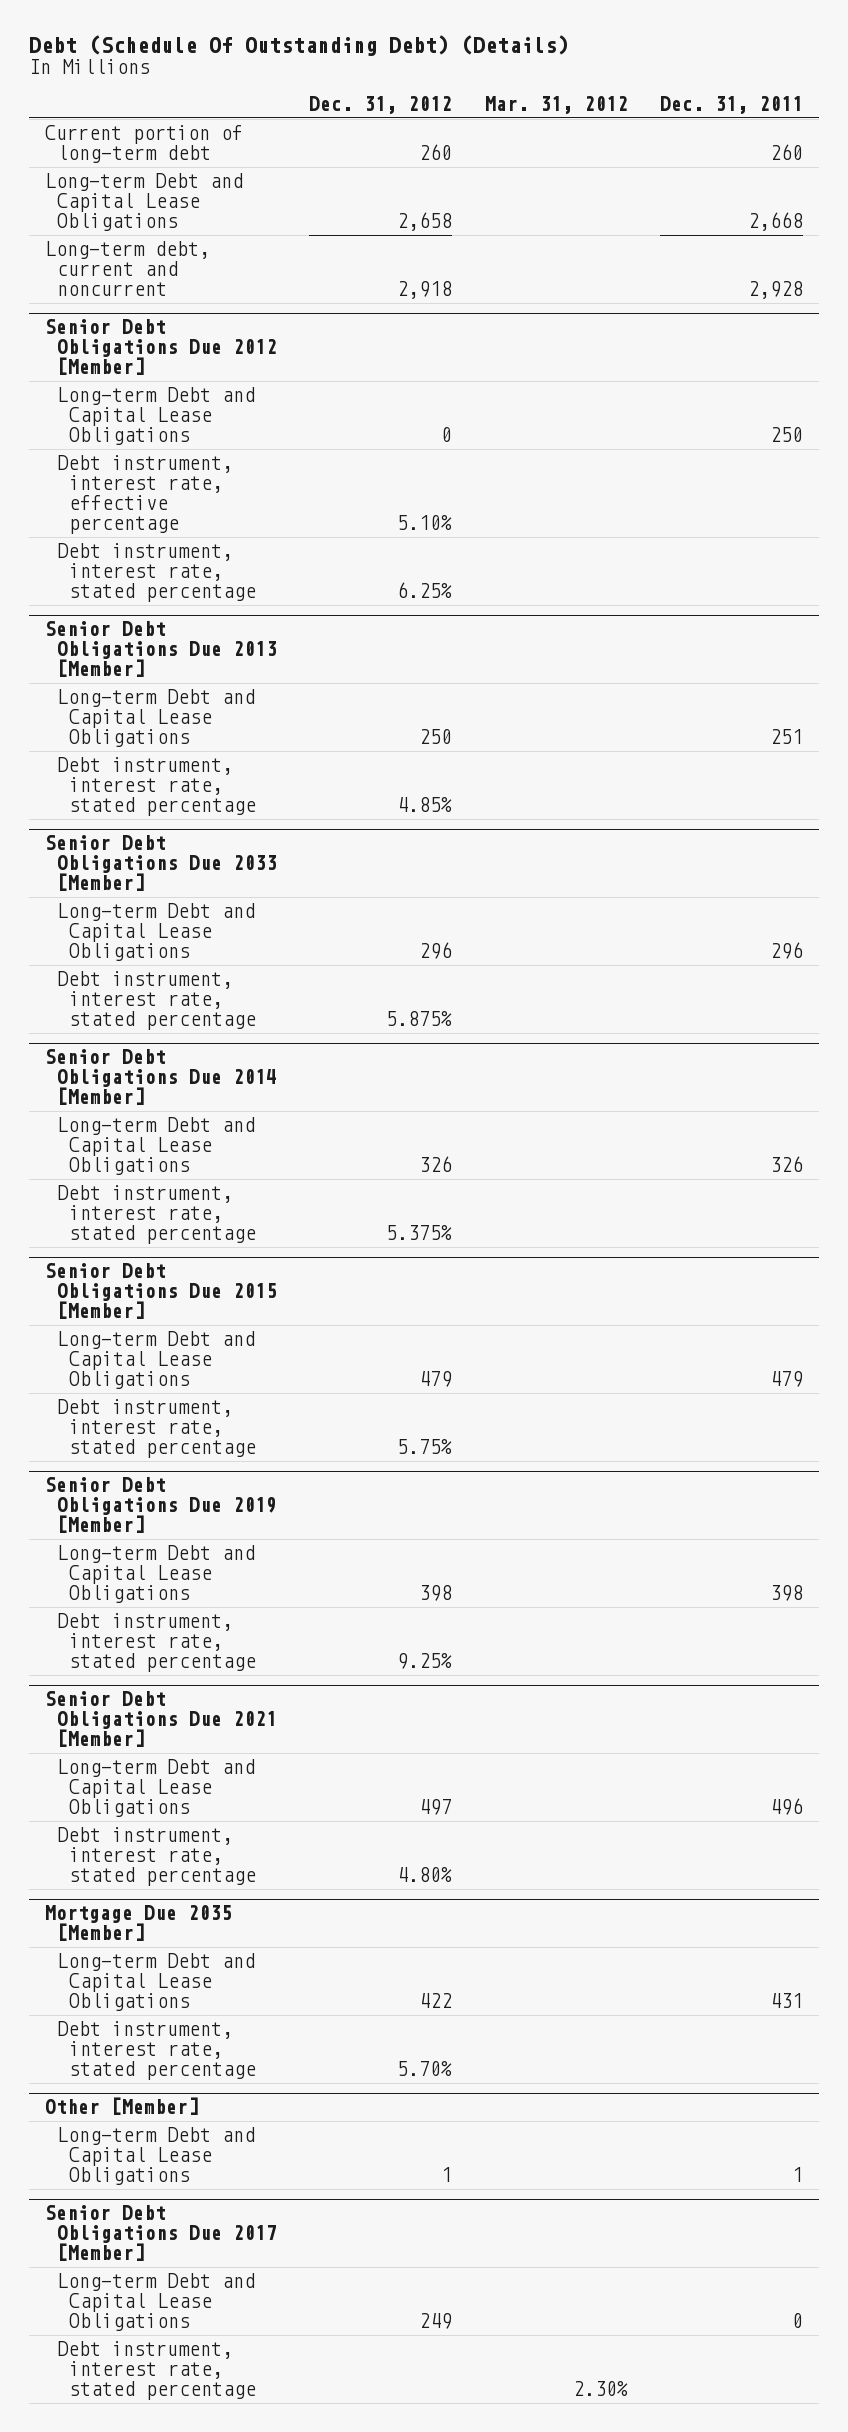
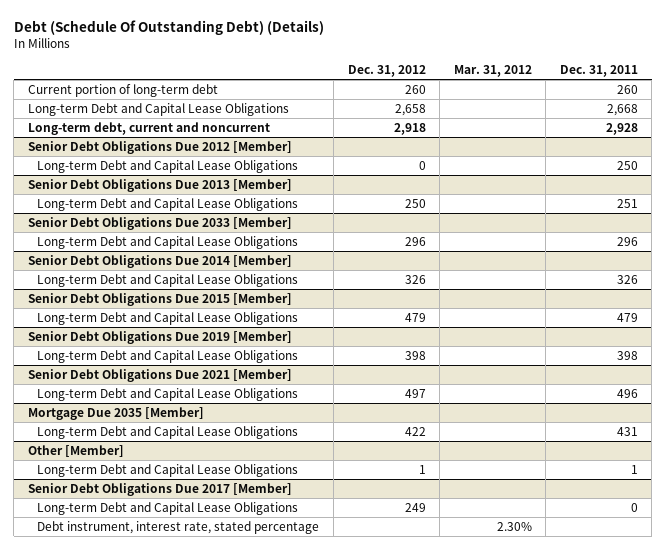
@ Senior Debt Obligations Due 2012 [Member]
- Debt instrument, interest rate, effective percentage | 5.10% | |
- Debt instrument, interest rate, stated percentage | 6.25% | |
@ Senior Debt Obligations Due 2013 [Member]
- Debt instrument, interest rate, stated percentage | 4.85% | |
@ Senior Debt Obligations Due 2033 [Member]
- Debt instrument, interest rate, stated percentage | 5.875% | |
@ Senior Debt Obligations Due 2014 [Member]
- Debt instrument, interest rate, stated percentage | 5.375% | |
@ Senior Debt Obligations Due 2015 [Member]
- Debt instrument, interest rate, stated percentage | 5.75% | |
@ Senior Debt Obligations Due 2019 [Member]
- Debt instrument, interest rate, stated percentage | 9.25% | |
@ Senior Debt Obligations Due 2021 [Member]
- Debt instrument, interest rate, stated percentage | 4.80% | |
@ Mortgage Due 2035 [Member]
- Debt instrument, interest rate, stated percentage | 5.70% | |

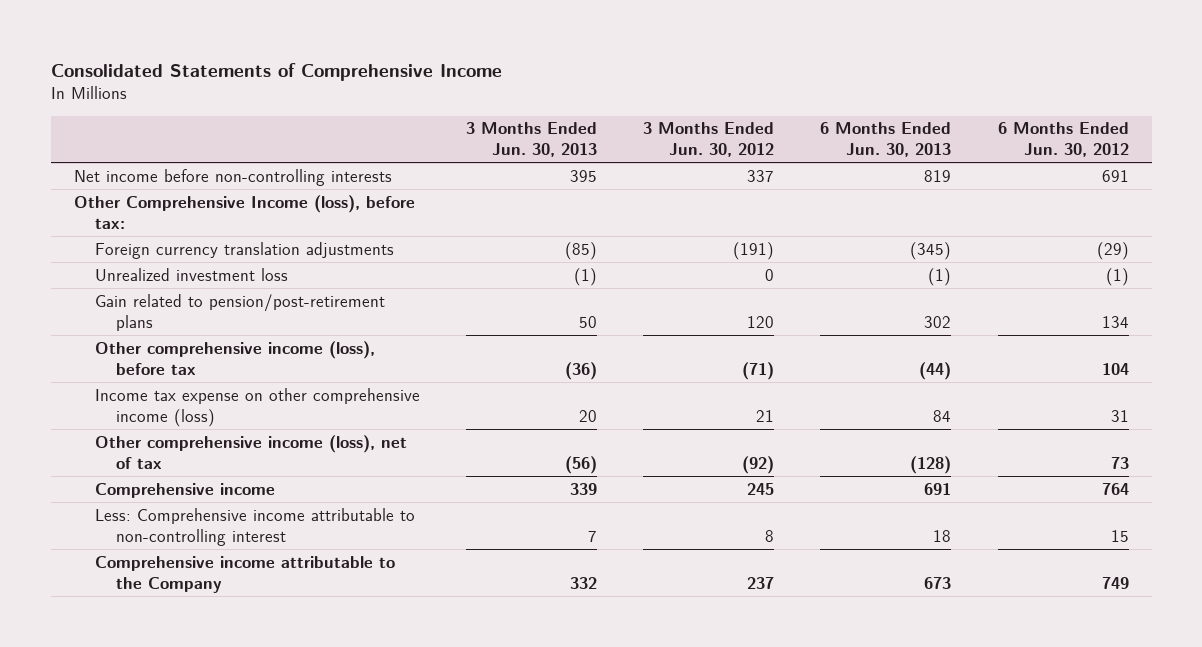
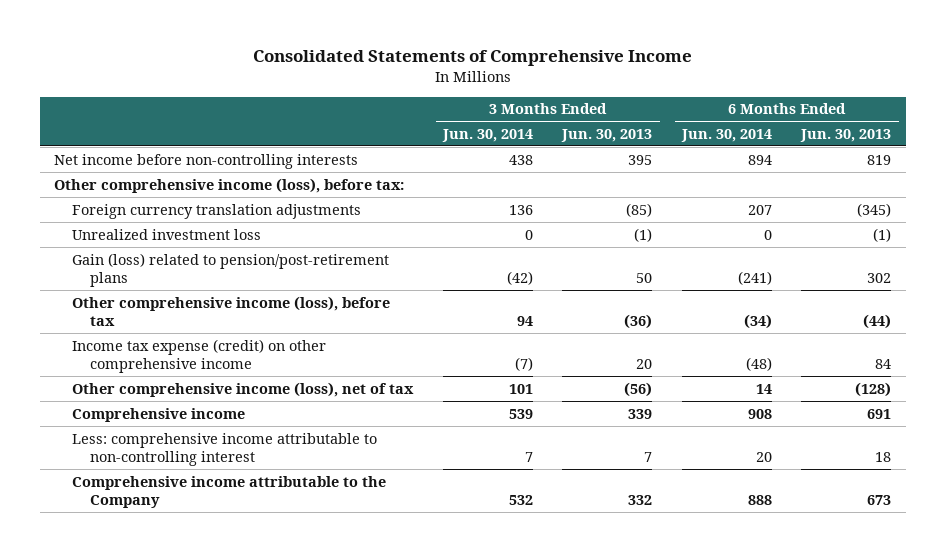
- | 3 Months Ended Jun. 30, 2013 | 3 Months Ended Jun. 30, 2012 | 6 Months Ended Jun. 30, 2013 | 6 Months Ended Jun. 30, 2012
+ | 3 Months Ended Jun. 30, 2014 | 3 Months Ended Jun. 30, 2013 | 6 Months Ended Jun. 30, 2014 | 6 Months Ended Jun. 30, 2013
- Other Comprehensive Income (loss), before tax:
+ Other comprehensive income (loss), before tax:
- Gain related to pension/post-retirement plans | 50 | 120 | 302 | 134
+ Gain (loss) related to pension/post-retirement plans | (42) | 50 | (241) | 302
- Income tax expense on other comprehensive income (loss) | 20 | 21 | 84 | 31
+ Income tax expense (credit) on other comprehensive income | (7) | 20 | (48) | 84
- Less: Comprehensive income attributable to non-controlling interest | 7 | 8 | 18 | 15
+ Less: comprehensive income attributable to non-controlling interest | 7 | 7 | 20 | 18

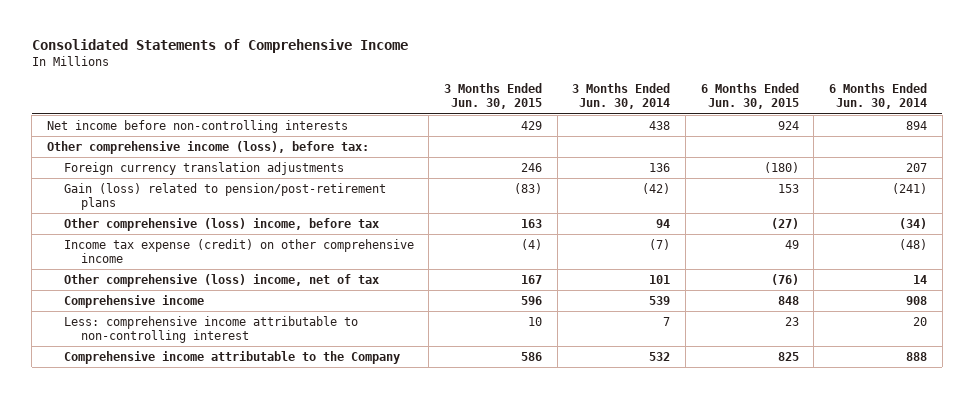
- | 3 Months Ended Jun. 30, 2014 | 3 Months Ended Jun. 30, 2013 | 6 Months Ended Jun. 30, 2014 | 6 Months Ended Jun. 30, 2013
+ | 3 Months Ended Jun. 30, 2015 | 3 Months Ended Jun. 30, 2014 | 6 Months Ended Jun. 30, 2015 | 6 Months Ended Jun. 30, 2014
- Unrealized investment loss | 0 | (1) | 0 | (1)
- Other comprehensive income (loss), before tax | 94 | (36) | (34) | (44)
+ Other comprehensive (loss) income, before tax | 163 | 94 | (27) | (34)
- Other comprehensive income (loss), net of tax | 101 | (56) | 14 | (128)
+ Other comprehensive (loss) income, net of tax | 167 | 101 | (76) | 14

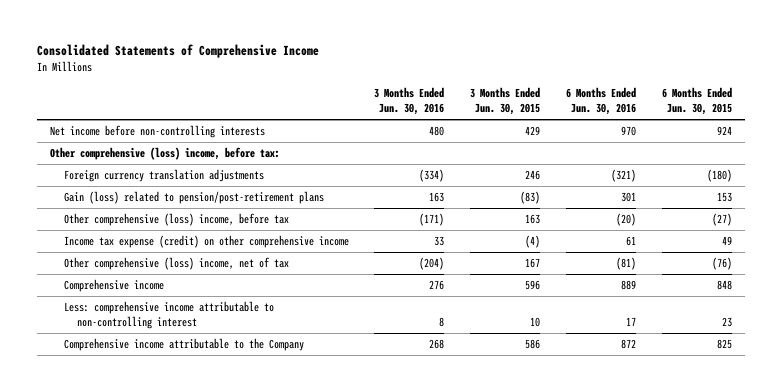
- | 3 Months Ended Jun. 30, 2015 | 3 Months Ended Jun. 30, 2014 | 6 Months Ended Jun. 30, 2015 | 6 Months Ended Jun. 30, 2014
+ | 3 Months Ended Jun. 30, 2016 | 3 Months Ended Jun. 30, 2015 | 6 Months Ended Jun. 30, 2016 | 6 Months Ended Jun. 30, 2015
- Other comprehensive income (loss), before tax:
+ Other comprehensive (loss) income, before tax:

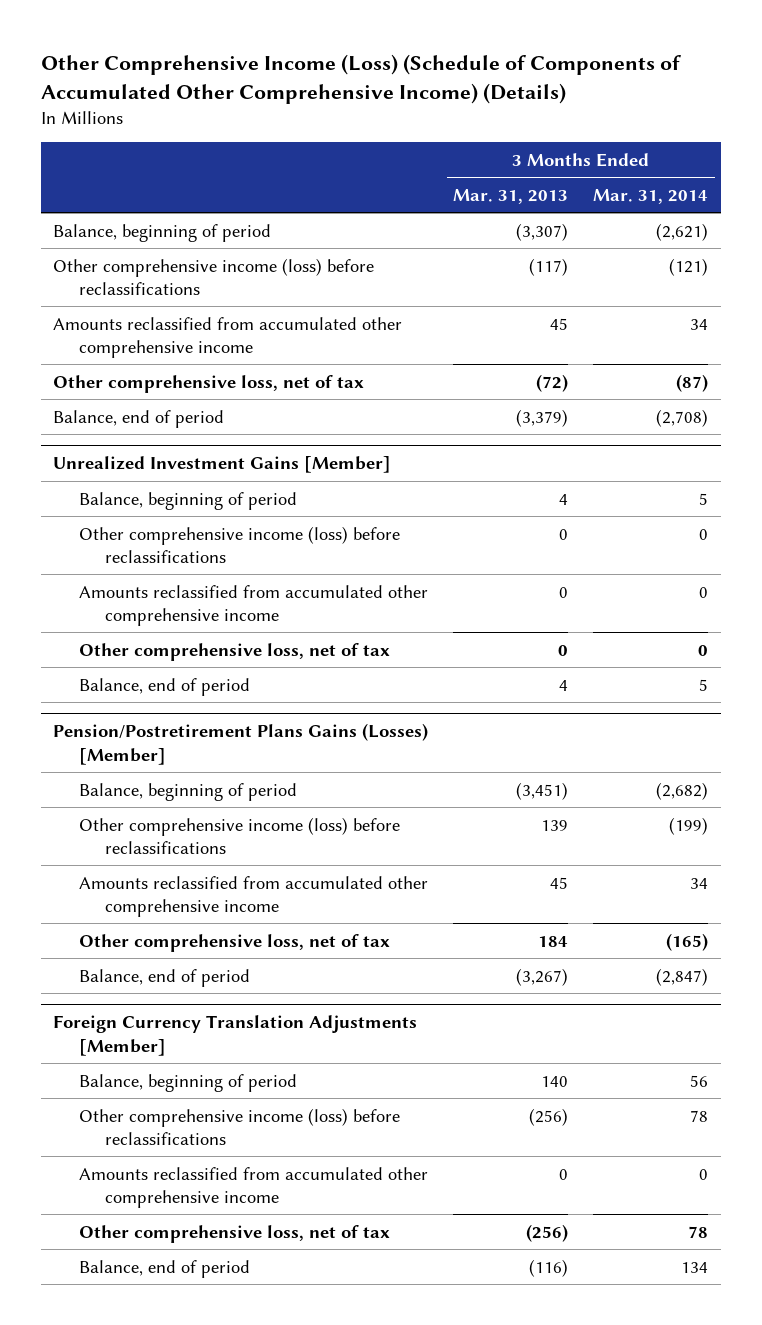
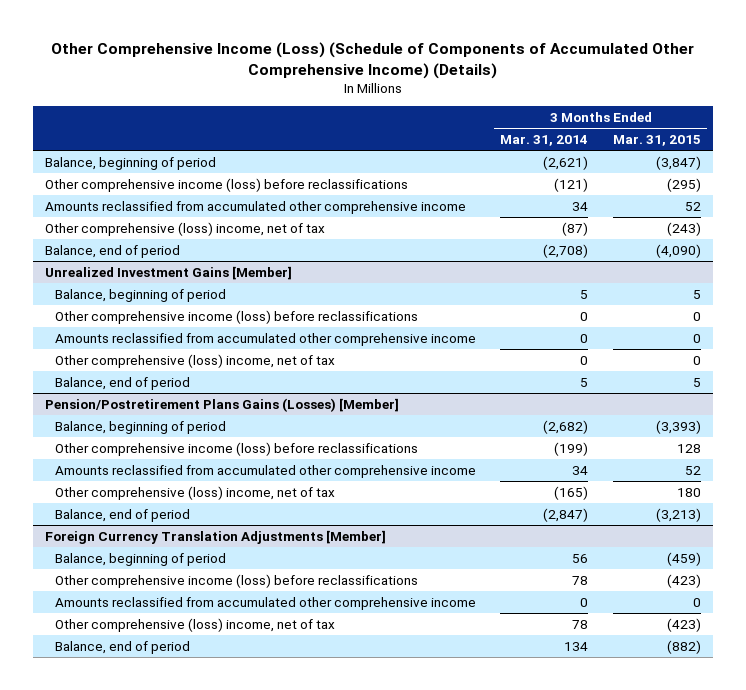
- | 3 Months Ended Mar. 31, 2013 | 3 Months Ended Mar. 31, 2014
+ | 3 Months Ended Mar. 31, 2014 | 3 Months Ended Mar. 31, 2015
- Other comprehensive loss, net of tax | (72) | (87)
+ Other comprehensive (loss) income, net of tax | (87) | (243)
@ Unrealized Investment Gains [Member]
- Other comprehensive loss, net of tax | 0 | 0
+ Other comprehensive (loss) income, net of tax | 0 | 0
@ Pension/Postretirement Plans Gains (Losses) [Member]
- Other comprehensive loss, net of tax | 184 | (165)
+ Other comprehensive (loss) income, net of tax | (165) | 180
@ Foreign Currency Translation Adjustments [Member]
- Other comprehensive loss, net of tax | (256) | 78
+ Other comprehensive (loss) income, net of tax | 78 | (423)

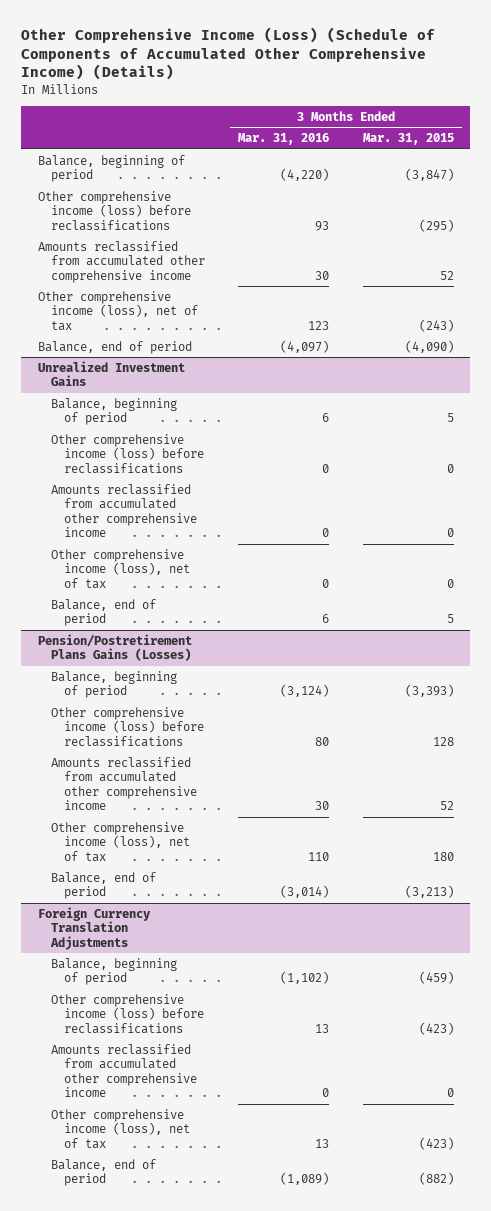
- | 3 Months Ended Mar. 31, 2014 | 3 Months Ended Mar. 31, 2015
+ | 3 Months Ended Mar. 31, 2016 | 3 Months Ended Mar. 31, 2015
- Other comprehensive (loss) income, net of tax | (87) | (243)
+ Other comprehensive income (loss), net of tax | 123 | (243)
- Unrealized Investment Gains [Member]
+ Unrealized Investment Gains
- Other comprehensive (loss) income, net of tax | 0 | 0
+ Other comprehensive income (loss), net of tax | 0 | 0
- Pension/Postretirement Plans Gains (Losses) [Member]
+ Pension/Postretirement Plans Gains (Losses)
- Other comprehensive (loss) income, net of tax | (165) | 180
+ Other comprehensive income (loss), net of tax | 110 | 180
- Foreign Currency Translation Adjustments [Member]
+ Foreign Currency Translation Adjustments
- Other comprehensive (loss) income, net of tax | 78 | (423)
+ Other comprehensive income (loss), net of tax | 13 | (423)

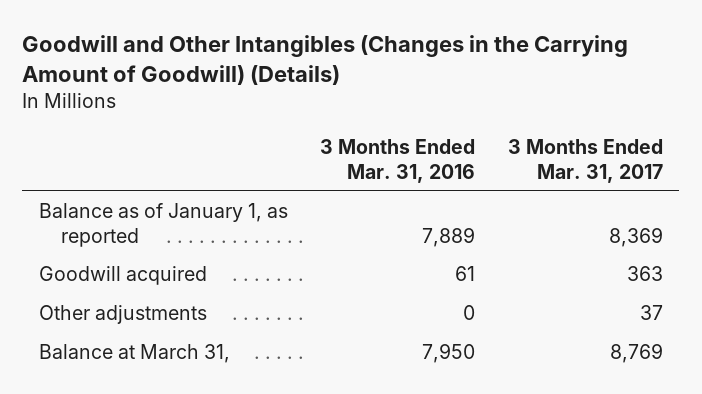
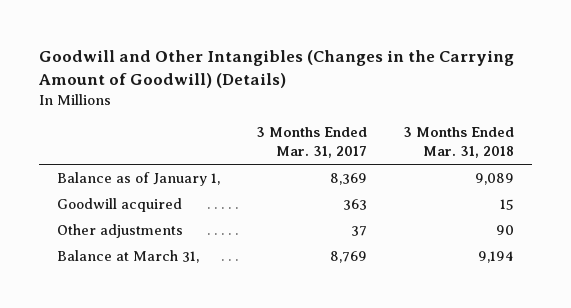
- | 3 Months Ended Mar. 31, 2016 | 3 Months Ended Mar. 31, 2017
+ | 3 Months Ended Mar. 31, 2017 | 3 Months Ended Mar. 31, 2018
- Balance as of January 1, as reported | 7,889 | 8,369
+ Balance as of January 1, | 8,369 | 9,089

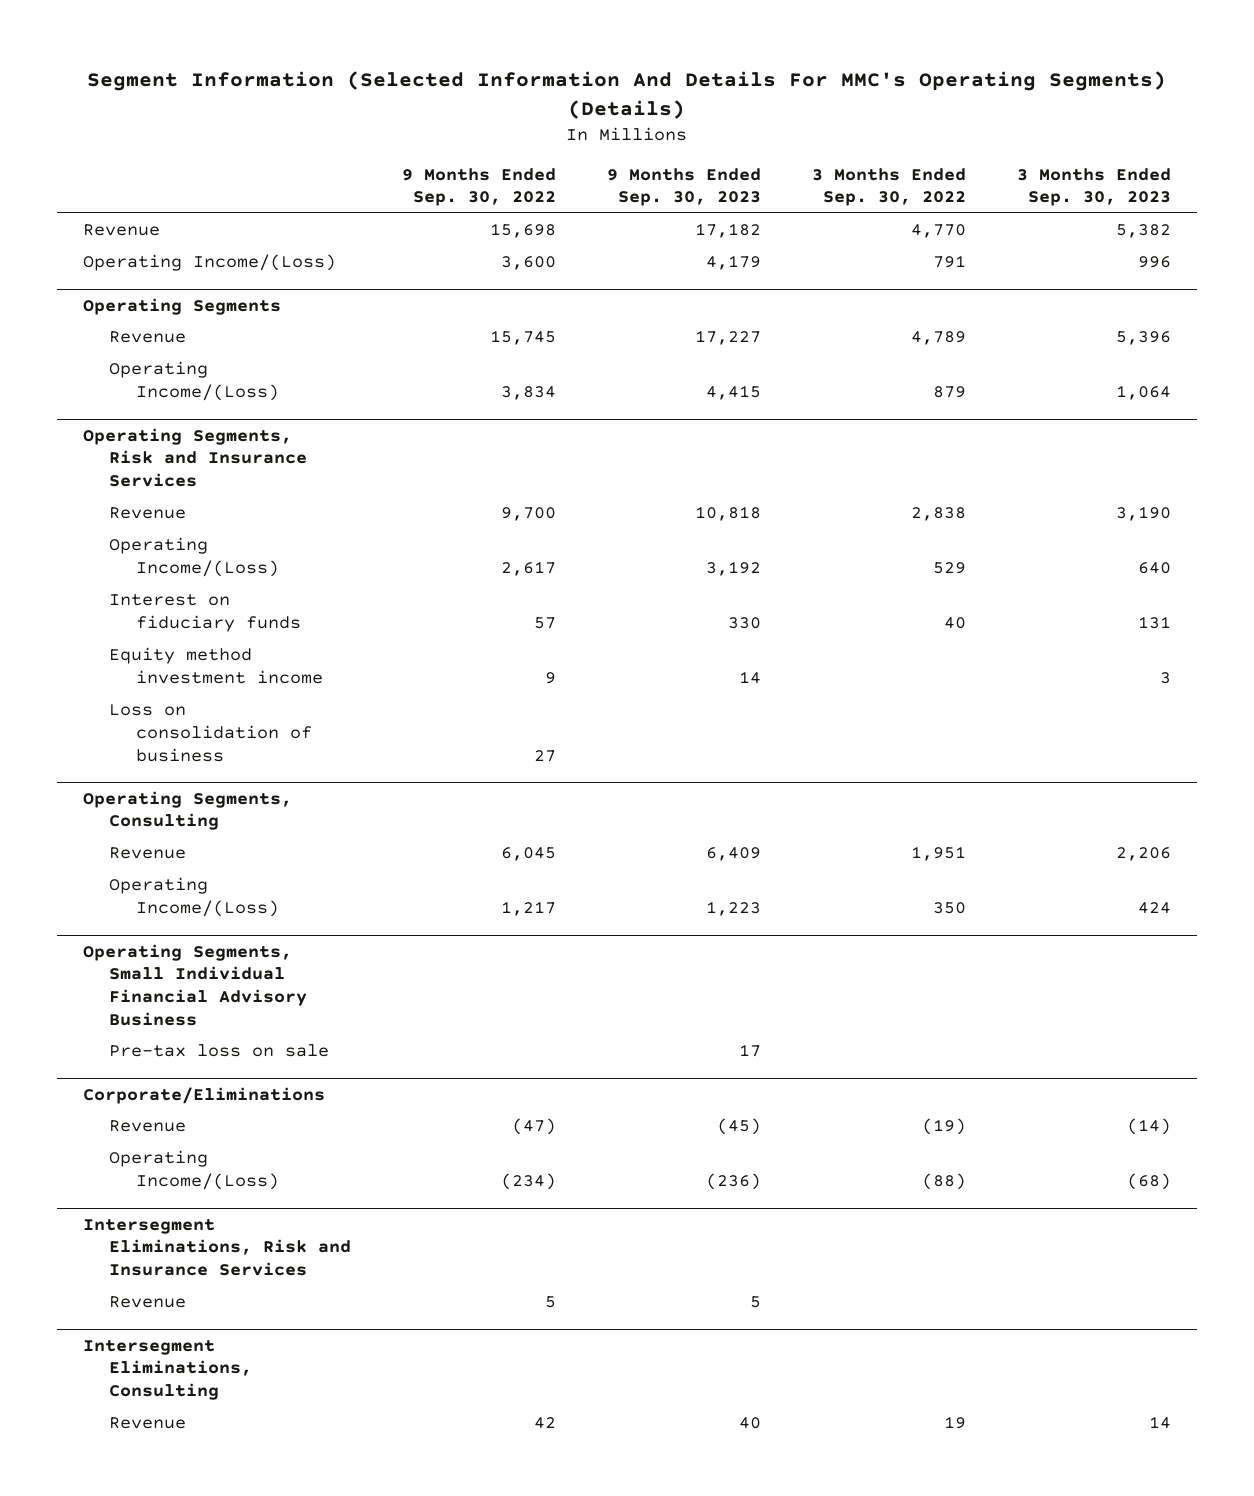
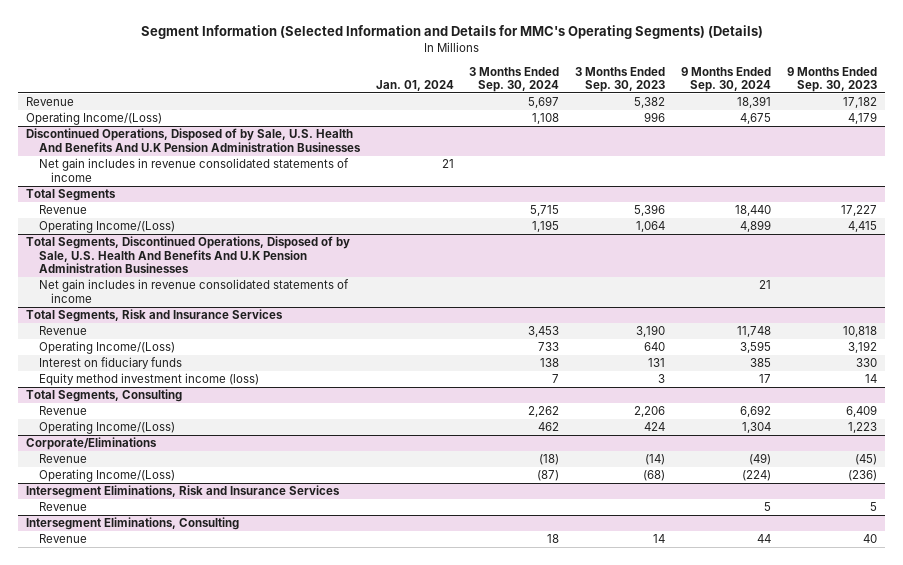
- Segment Information (Selected Information And Details For MMC's Operating Segments) (Details)
+ Segment Information (Selected Information and Details for MMC's Operating Segments) (Details)
- | 9 Months Ended Sep. 30, 2022 | 9 Months Ended Sep. 30, 2023 | 3 Months Ended Sep. 30, 2022 | 3 Months Ended Sep. 30, 2023
+ | Jan. 01, 2024 | 3 Months Ended Sep. 30, 2024 | 3 Months Ended Sep. 30, 2023 | 9 Months Ended Sep. 30, 2024 | 9 Months Ended Sep. 30, 2023
- Operating Segments
+ Discontinued Operations, Disposed of by Sale, U.S. Health And Benefits And U.K Pension Administration Businesses
+ Net gain includes in revenue consolidated statements of income | 21 | | | |
+ Total Segments
- Operating Segments, Risk and Insurance Services
+ Total Segments, Discontinued Operations, Disposed of by Sale, U.S. Health And Benefits And U.K Pension Administration Businesses
+ Net gain includes in revenue consolidated statements of income | | | | 21 |
+ Total Segments, Risk and Insurance Services
- Equity method investment income | 9 | 14 | | 3
- Loss on consolidation of business | 27 | | |
- Operating Segments, Consulting
+ Equity method investment income (loss) | | 7 | 3 | 17 | 14
+ Total Segments, Consulting
- Operating Segments, Small Individual Financial Advisory Business
- Pre-tax loss on sale | | 17 | |

